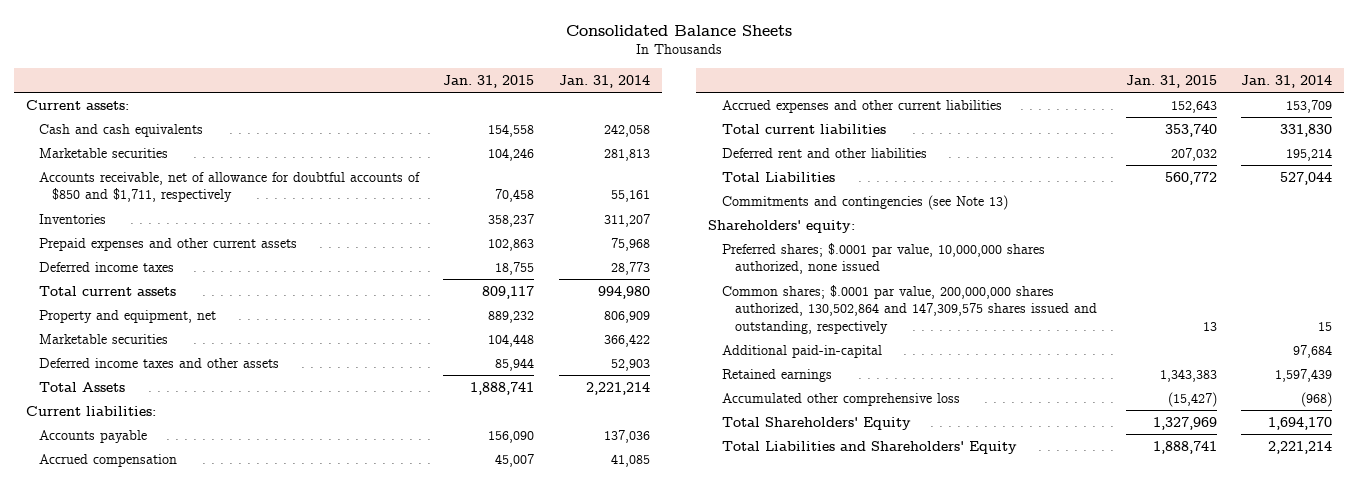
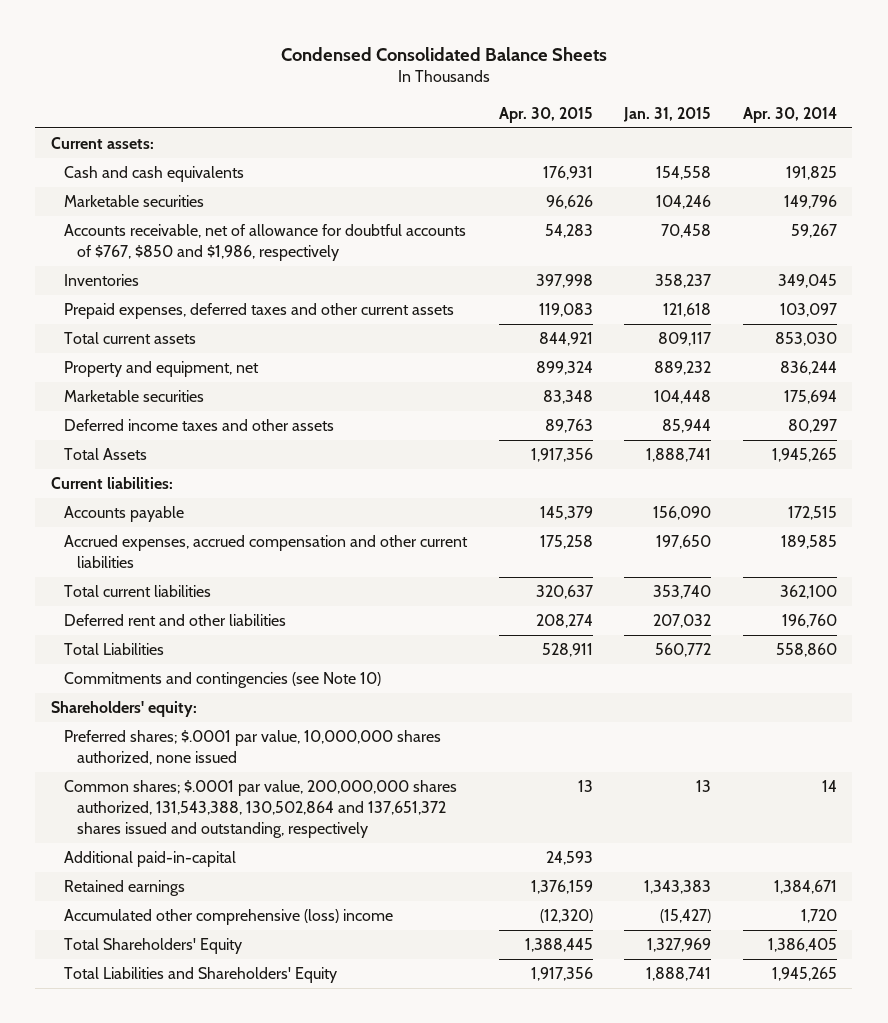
- Consolidated Balance Sheets
+ Condensed Consolidated Balance Sheets
- | Jan. 31, 2015 | Jan. 31, 2014
+ | Apr. 30, 2015 | Jan. 31, 2015 | Apr. 30, 2014
- Accounts receivable, net of allowance for doubtful accounts of $850 and $1,711, respectively | 70,458 | 55,161
+ Accounts receivable, net of allowance for doubtful accounts of $767, $850 and $1,986, respectively | 54,283 | 70,458 | 59,267
- Prepaid expenses and other current assets | 102,863 | 75,968
- Deferred income taxes | 18,755 | 28,773
+ Prepaid expenses, deferred taxes and other current assets | 119,083 | 121,618 | 103,097
- Accrued compensation | 45,007 | 41,085
- Accrued expenses and other current liabilities | 152,643 | 153,709
+ Accrued expenses, accrued compensation and other current liabilities | 175,258 | 197,650 | 189,585
- Commitments and contingencies (see Note 13)
+ Commitments and contingencies (see Note 10)
- Common shares; $.0001 par value, 200,000,000 shares authorized, 130,502,864 and 147,309,575 shares issued and outstanding, respectively | 13 | 15
+ Common shares; $.0001 par value, 200,000,000 shares authorized, 131,543,388, 130,502,864 and 137,651,372 shares issued and outstanding, respectively | 13 | 13 | 14
- Accumulated other comprehensive loss | (15,427) | (968)
+ Accumulated other comprehensive (loss) income | (12,320) | (15,427) | 1,720

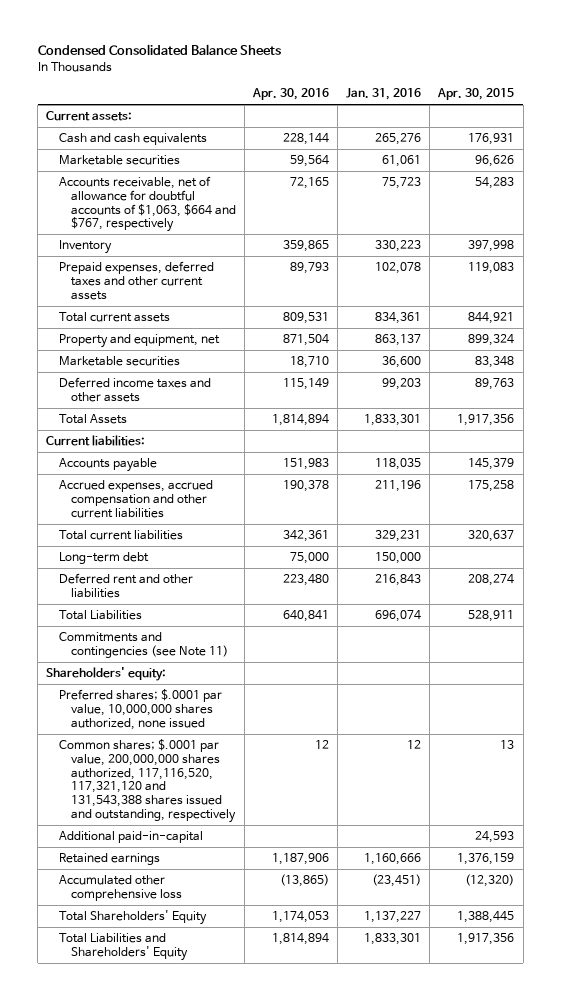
- | Apr. 30, 2015 | Jan. 31, 2015 | Apr. 30, 2014
+ | Apr. 30, 2016 | Jan. 31, 2016 | Apr. 30, 2015
- Accounts receivable, net of allowance for doubtful accounts of $767, $850 and $1,986, respectively | 54,283 | 70,458 | 59,267
- Inventories | 397,998 | 358,237 | 349,045
+ Accounts receivable, net of allowance for doubtful accounts of $1,063, $664 and $767, respectively | 72,165 | 75,723 | 54,283
+ Inventory | 359,865 | 330,223 | 397,998
+ Long-term debt | 75,000 | 150,000 |
- Commitments and contingencies (see Note 10)
+ Commitments and contingencies (see Note 11)
- Common shares; $.0001 par value, 200,000,000 shares authorized, 131,543,388, 130,502,864 and 137,651,372 shares issued and outstanding, respectively | 13 | 13 | 14
+ Common shares; $.0001 par value, 200,000,000 shares authorized, 117,116,520, 117,321,120 and 131,543,388 shares issued and outstanding, respectively | 12 | 12 | 13
- Accumulated other comprehensive (loss) income | (12,320) | (15,427) | 1,720
+ Accumulated other comprehensive loss | (13,865) | (23,451) | (12,320)

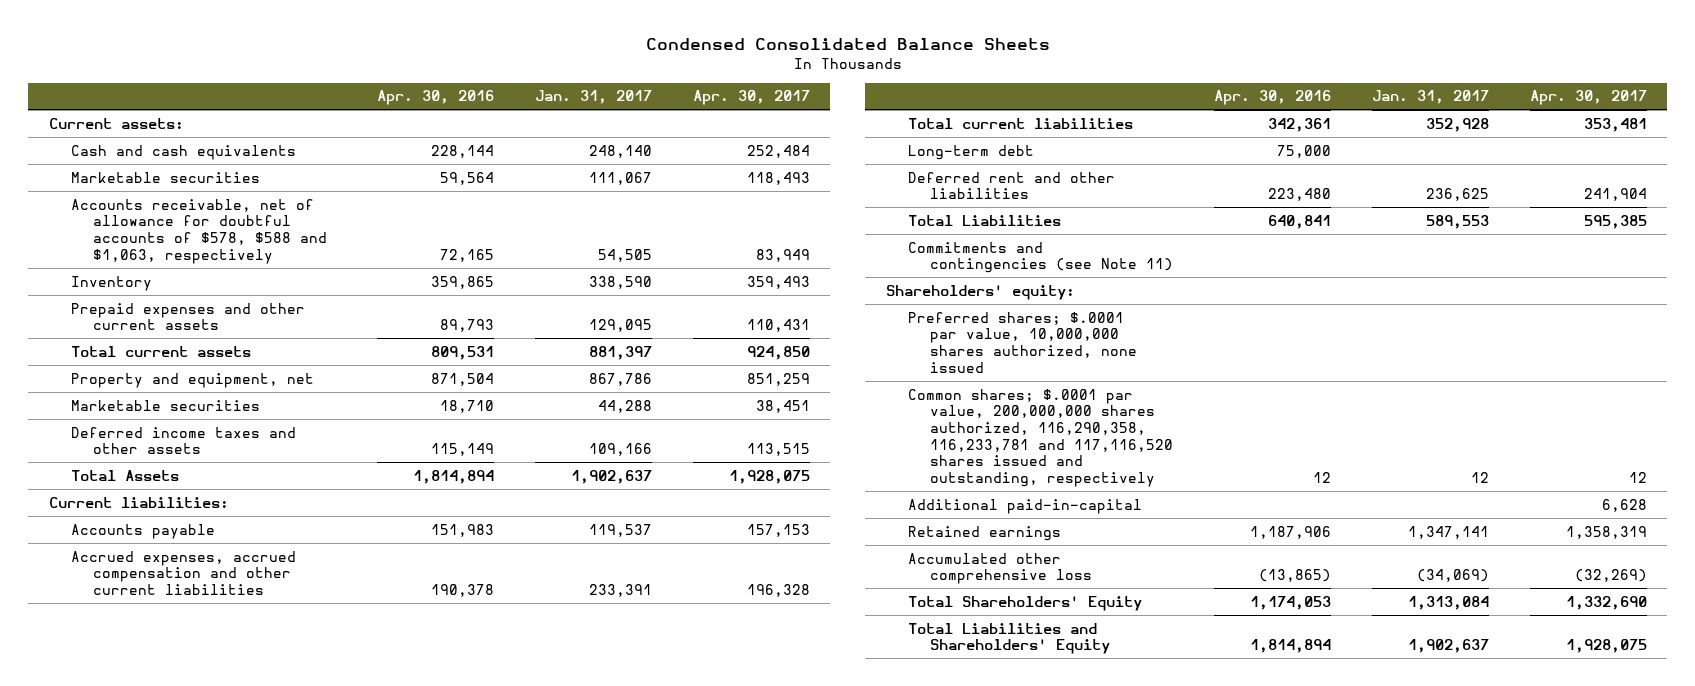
- | Apr. 30, 2016 | Jan. 31, 2016 | Apr. 30, 2015
+ | Apr. 30, 2016 | Jan. 31, 2017 | Apr. 30, 2017
- Accounts receivable, net of allowance for doubtful accounts of $1,063, $664 and $767, respectively | 72,165 | 75,723 | 54,283
+ Accounts receivable, net of allowance for doubtful accounts of $578, $588 and $1,063, respectively | 72,165 | 54,505 | 83,949
- Prepaid expenses, deferred taxes and other current assets | 89,793 | 102,078 | 119,083
+ Prepaid expenses and other current assets | 89,793 | 129,095 | 110,431
- Common shares; $.0001 par value, 200,000,000 shares authorized, 117,116,520, 117,321,120 and 131,543,388 shares issued and outstanding, respectively | 12 | 12 | 13
+ Common shares; $.0001 par value, 200,000,000 shares authorized, 116,290,358, 116,233,781 and 117,116,520 shares issued and outstanding, respectively | 12 | 12 | 12

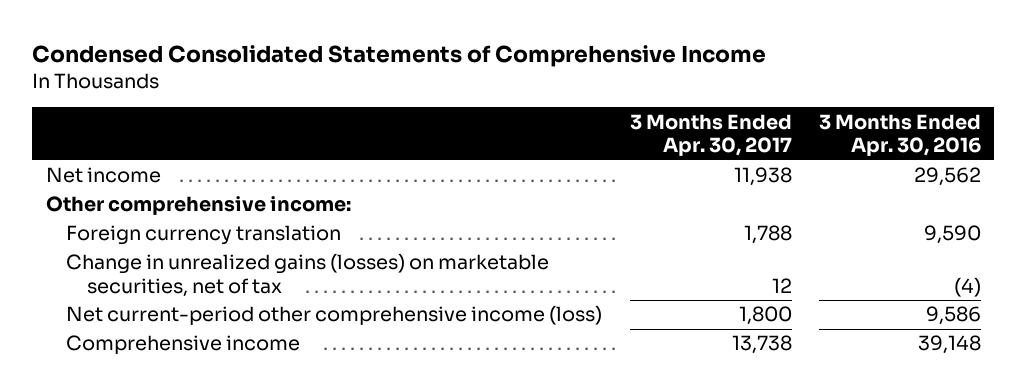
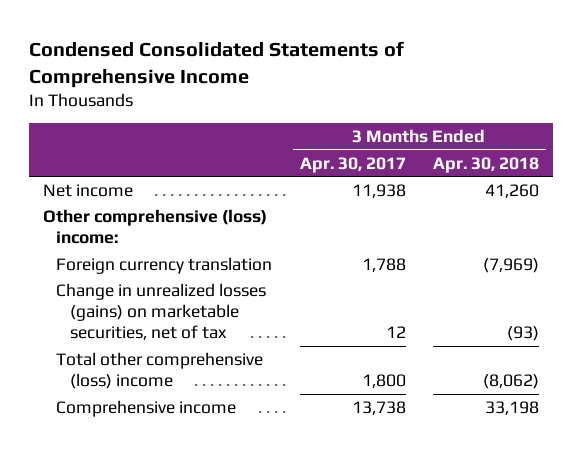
- | 3 Months Ended Apr. 30, 2017 | 3 Months Ended Apr. 30, 2016
+ | 3 Months Ended Apr. 30, 2017 | 3 Months Ended Apr. 30, 2018
- Other comprehensive income:
+ Other comprehensive (loss) income:
- Change in unrealized gains (losses) on marketable securities, net of tax | 12 | (4)
- Net current-period other comprehensive income (loss) | 1,800 | 9,586
+ Change in unrealized losses (gains) on marketable securities, net of tax | 12 | (93)
+ Total other comprehensive (loss) income | 1,800 | (8,062)

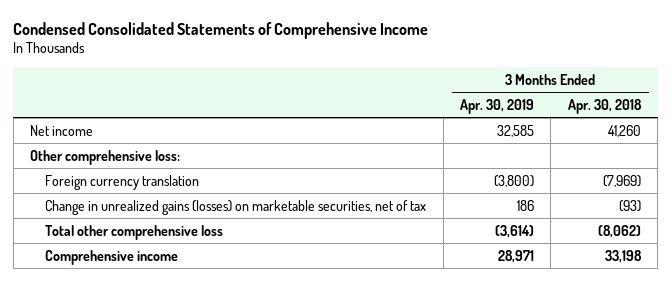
- | 3 Months Ended Apr. 30, 2017 | 3 Months Ended Apr. 30, 2018
+ | 3 Months Ended Apr. 30, 2019 | 3 Months Ended Apr. 30, 2018
- Other comprehensive (loss) income:
+ Other comprehensive loss:
- Change in unrealized losses (gains) on marketable securities, net of tax | 12 | (93)
- Total other comprehensive (loss) income | 1,800 | (8,062)
+ Change in unrealized gains (losses) on marketable securities, net of tax | 186 | (93)
+ Total other comprehensive loss | (3,614) | (8,062)

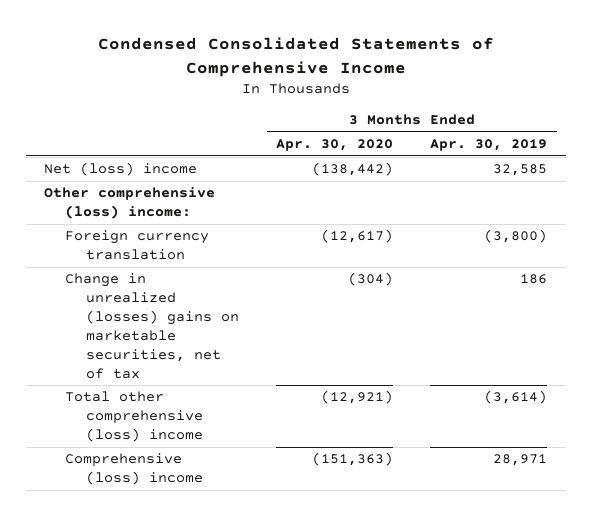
- | 3 Months Ended Apr. 30, 2019 | 3 Months Ended Apr. 30, 2018
+ | 3 Months Ended Apr. 30, 2020 | 3 Months Ended Apr. 30, 2019
- Net income | 32,585 | 41,260
- Other comprehensive loss:
+ Net (loss) income | (138,442) | 32,585
+ Other comprehensive (loss) income:
- Change in unrealized gains (losses) on marketable securities, net of tax | 186 | (93)
- Total other comprehensive loss | (3,614) | (8,062)
- Comprehensive income | 28,971 | 33,198
+ Change in unrealized (losses) gains on marketable securities, net of tax | (304) | 186
+ Total other comprehensive (loss) income | (12,921) | (3,614)
+ Comprehensive (loss) income | (151,363) | 28,971

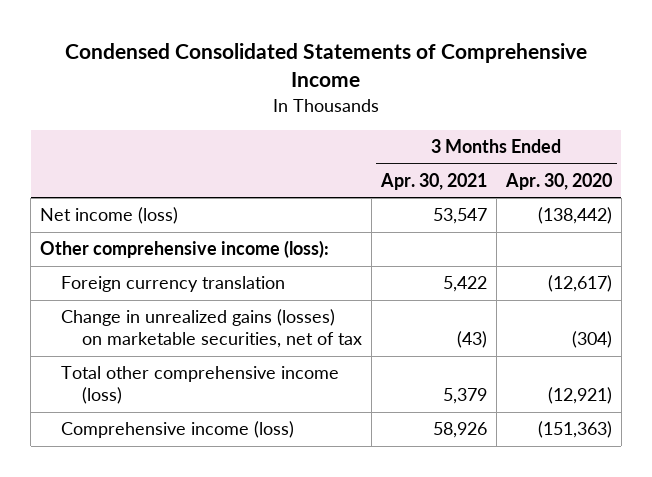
- | 3 Months Ended Apr. 30, 2020 | 3 Months Ended Apr. 30, 2019
+ | 3 Months Ended Apr. 30, 2021 | 3 Months Ended Apr. 30, 2020
- Net (loss) income | (138,442) | 32,585
- Other comprehensive (loss) income:
+ Net income (loss) | 53,547 | (138,442)
+ Other comprehensive income (loss):
- Change in unrealized (losses) gains on marketable securities, net of tax | (304) | 186
- Total other comprehensive (loss) income | (12,921) | (3,614)
- Comprehensive (loss) income | (151,363) | 28,971
+ Change in unrealized gains (losses) on marketable securities, net of tax | (43) | (304)
+ Total other comprehensive income (loss) | 5,379 | (12,921)
+ Comprehensive income (loss) | 58,926 | (151,363)

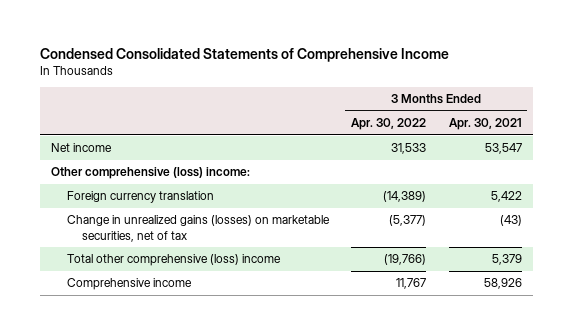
- | 3 Months Ended Apr. 30, 2021 | 3 Months Ended Apr. 30, 2020
+ | 3 Months Ended Apr. 30, 2022 | 3 Months Ended Apr. 30, 2021
- Net income (loss) | 53,547 | (138,442)
- Other comprehensive income (loss):
+ Net income | 31,533 | 53,547
+ Other comprehensive (loss) income:
- Total other comprehensive income (loss) | 5,379 | (12,921)
- Comprehensive income (loss) | 58,926 | (151,363)
+ Total other comprehensive (loss) income | (19,766) | 5,379
+ Comprehensive income | 11,767 | 58,926

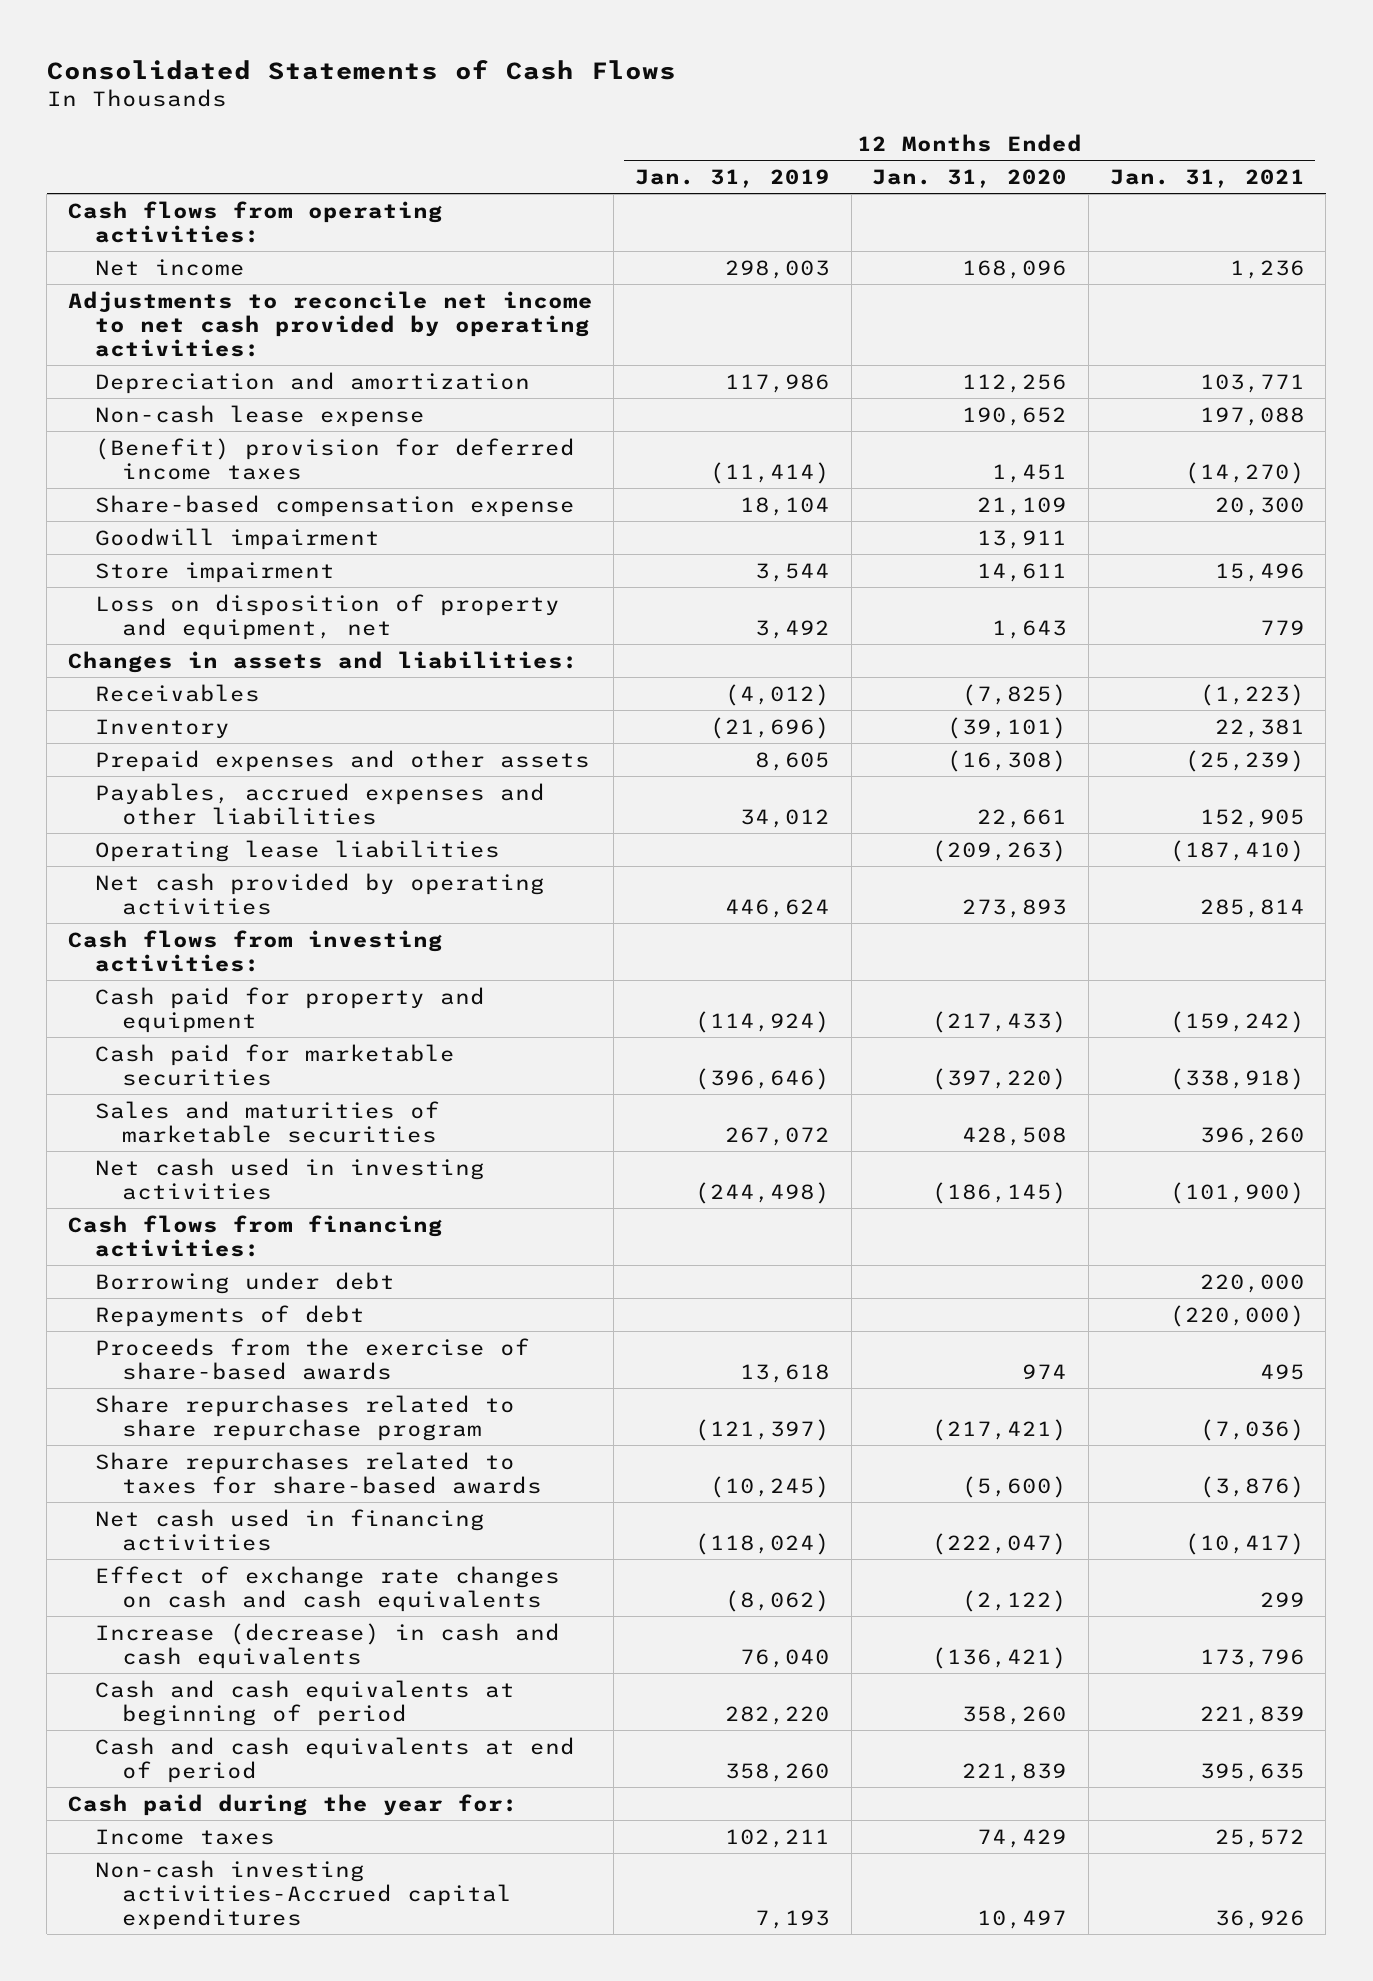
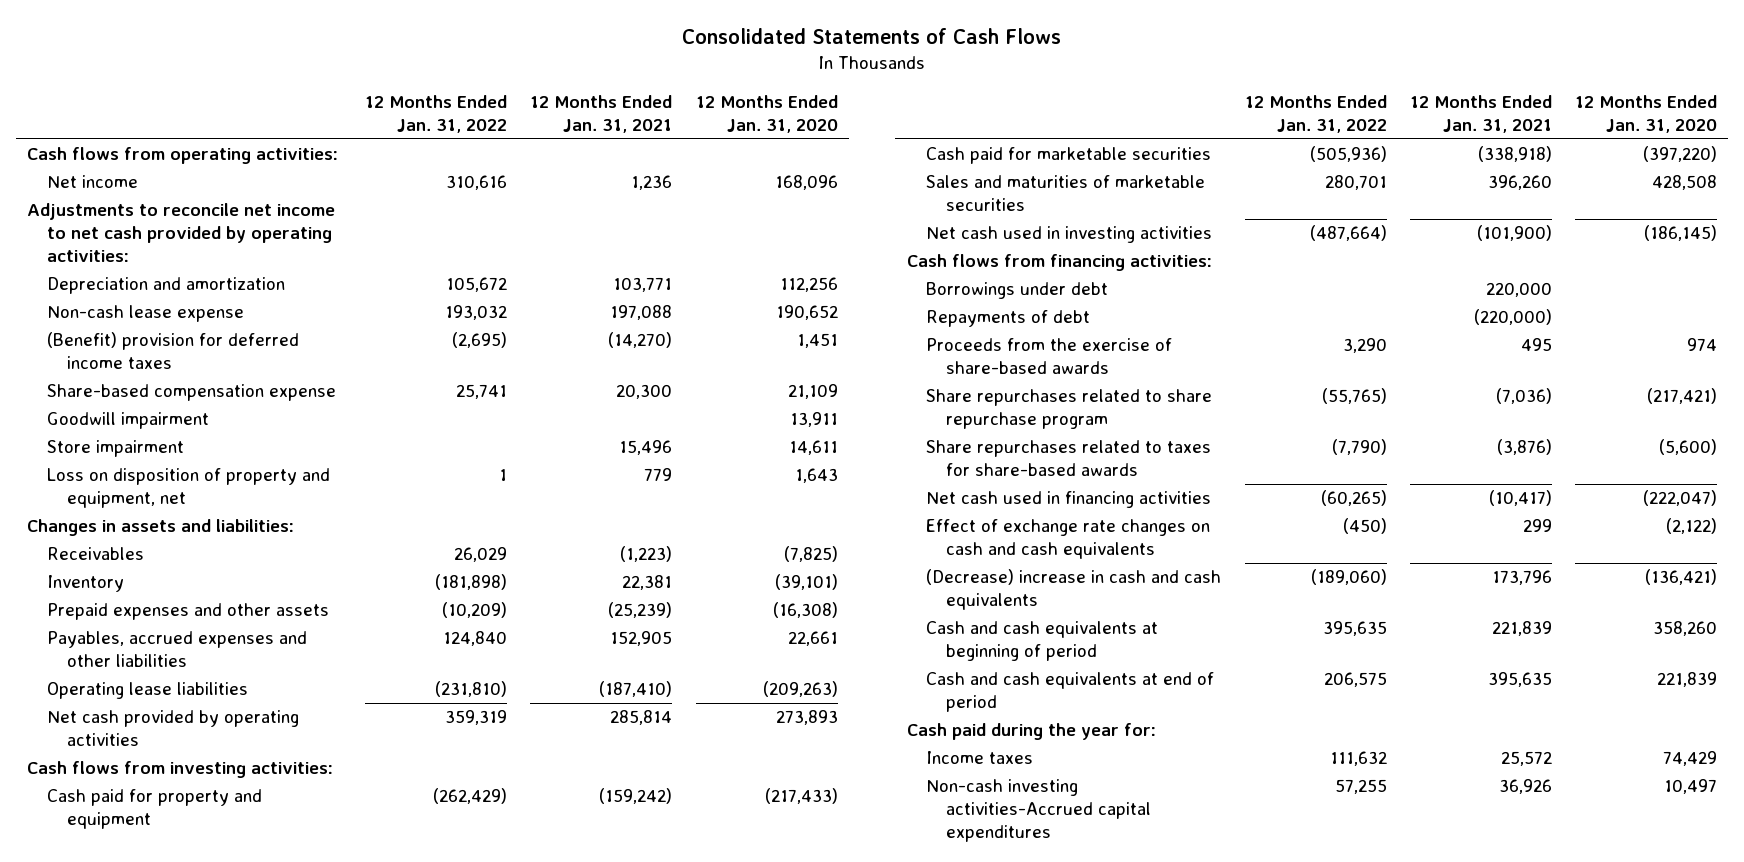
- | 12 Months Ended Jan. 31, 2019 | 12 Months Ended Jan. 31, 2020 | 12 Months Ended Jan. 31, 2021
+ | 12 Months Ended Jan. 31, 2022 | 12 Months Ended Jan. 31, 2021 | 12 Months Ended Jan. 31, 2020
- Borrowing under debt | | | 220,000
+ Borrowings under debt | | 220,000 |
- Increase (decrease) in cash and cash equivalents | 76,040 | (136,421) | 173,796
+ (Decrease) increase in cash and cash equivalents | (189,060) | 173,796 | (136,421)

